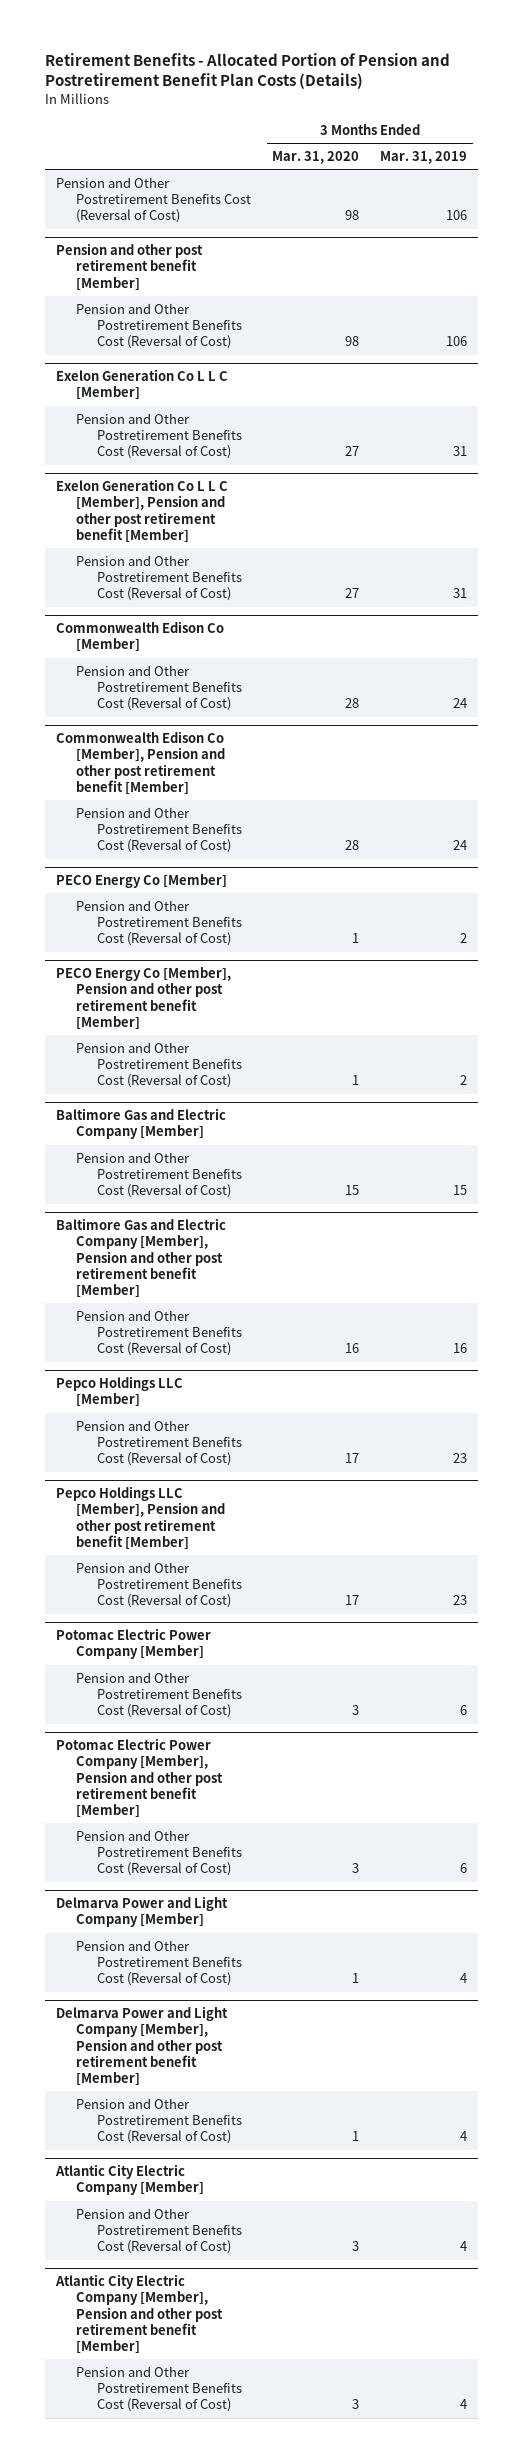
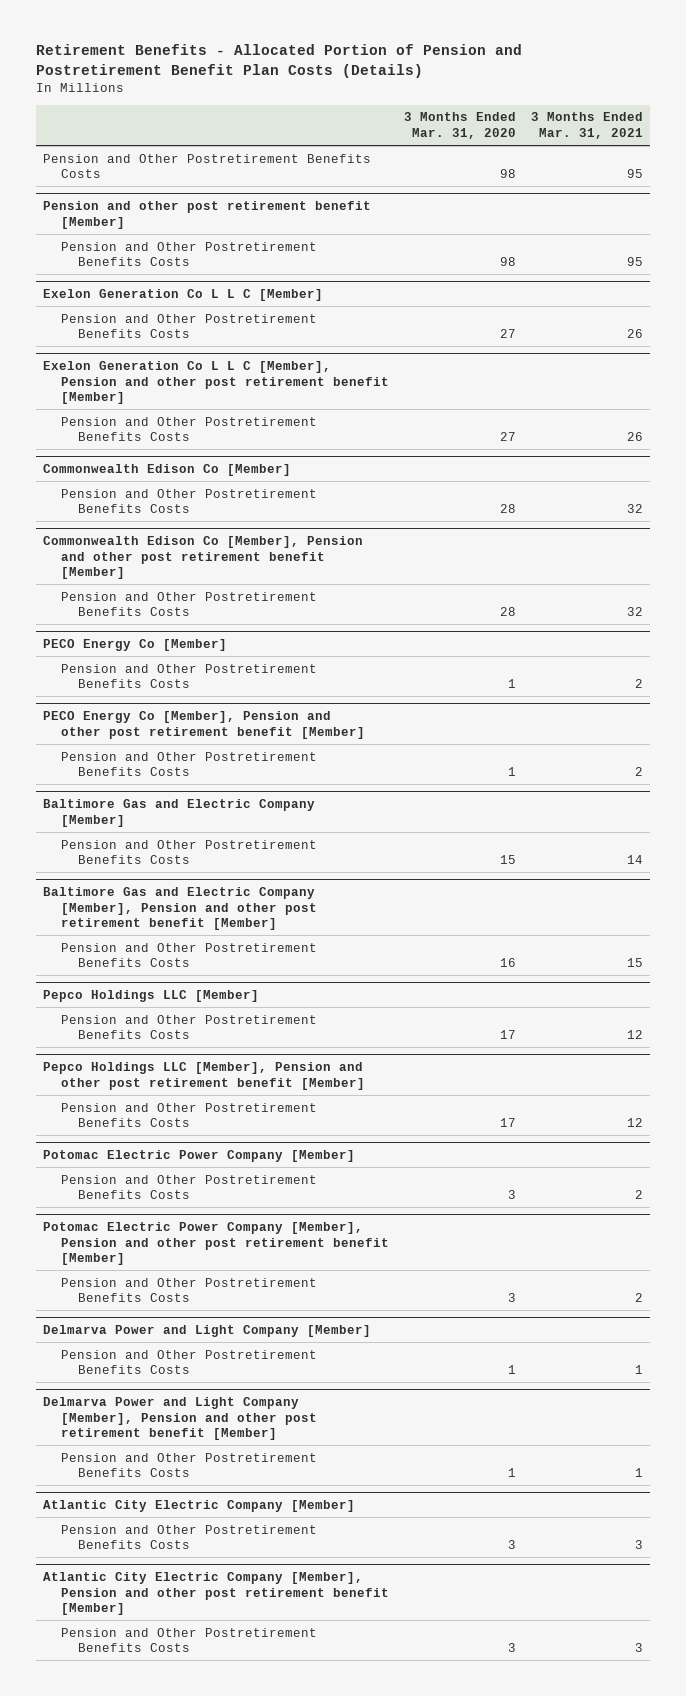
- | 3 Months Ended Mar. 31, 2020 | 3 Months Ended Mar. 31, 2019
+ | 3 Months Ended Mar. 31, 2020 | 3 Months Ended Mar. 31, 2021
- Pension and Other Postretirement Benefits Cost (Reversal of Cost) | 98 | 106
+ Pension and Other Postretirement Benefits Costs | 98 | 95
@ Pension and other post retirement benefit [Member]
- Pension and Other Postretirement Benefits Cost (Reversal of Cost) | 98 | 106
+ Pension and Other Postretirement Benefits Costs | 98 | 95
@ Exelon Generation Co L L C [Member]
- Pension and Other Postretirement Benefits Cost (Reversal of Cost) | 27 | 31
+ Pension and Other Postretirement Benefits Costs | 27 | 26
@ Exelon Generation Co L L C [Member], Pension and other post retirement benefit [Member]
- Pension and Other Postretirement Benefits Cost (Reversal of Cost) | 27 | 31
+ Pension and Other Postretirement Benefits Costs | 27 | 26
@ Commonwealth Edison Co [Member]
- Pension and Other Postretirement Benefits Cost (Reversal of Cost) | 28 | 24
+ Pension and Other Postretirement Benefits Costs | 28 | 32
@ Commonwealth Edison Co [Member], Pension and other post retirement benefit [Member]
- Pension and Other Postretirement Benefits Cost (Reversal of Cost) | 28 | 24
+ Pension and Other Postretirement Benefits Costs | 28 | 32
@ PECO Energy Co [Member]
- Pension and Other Postretirement Benefits Cost (Reversal of Cost) | 1 | 2
+ Pension and Other Postretirement Benefits Costs | 1 | 2
@ PECO Energy Co [Member], Pension and other post retirement benefit [Member]
- Pension and Other Postretirement Benefits Cost (Reversal of Cost) | 1 | 2
+ Pension and Other Postretirement Benefits Costs | 1 | 2
@ Baltimore Gas and Electric Company [Member]
- Pension and Other Postretirement Benefits Cost (Reversal of Cost) | 15 | 15
+ Pension and Other Postretirement Benefits Costs | 15 | 14
@ Baltimore Gas and Electric Company [Member], Pension and other post retirement benefit [Member]
- Pension and Other Postretirement Benefits Cost (Reversal of Cost) | 16 | 16
+ Pension and Other Postretirement Benefits Costs | 16 | 15
@ Pepco Holdings LLC [Member]
- Pension and Other Postretirement Benefits Cost (Reversal of Cost) | 17 | 23
+ Pension and Other Postretirement Benefits Costs | 17 | 12
@ Pepco Holdings LLC [Member], Pension and other post retirement benefit [Member]
- Pension and Other Postretirement Benefits Cost (Reversal of Cost) | 17 | 23
+ Pension and Other Postretirement Benefits Costs | 17 | 12
@ Potomac Electric Power Company [Member]
- Pension and Other Postretirement Benefits Cost (Reversal of Cost) | 3 | 6
+ Pension and Other Postretirement Benefits Costs | 3 | 2
@ Potomac Electric Power Company [Member], Pension and other post retirement benefit [Member]
- Pension and Other Postretirement Benefits Cost (Reversal of Cost) | 3 | 6
+ Pension and Other Postretirement Benefits Costs | 3 | 2
@ Delmarva Power and Light Company [Member]
- Pension and Other Postretirement Benefits Cost (Reversal of Cost) | 1 | 4
+ Pension and Other Postretirement Benefits Costs | 1 | 1
@ Delmarva Power and Light Company [Member], Pension and other post retirement benefit [Member]
- Pension and Other Postretirement Benefits Cost (Reversal of Cost) | 1 | 4
+ Pension and Other Postretirement Benefits Costs | 1 | 1
@ Atlantic City Electric Company [Member]
- Pension and Other Postretirement Benefits Cost (Reversal of Cost) | 3 | 4
+ Pension and Other Postretirement Benefits Costs | 3 | 3
@ Atlantic City Electric Company [Member], Pension and other post retirement benefit [Member]
- Pension and Other Postretirement Benefits Cost (Reversal of Cost) | 3 | 4
+ Pension and Other Postretirement Benefits Costs | 3 | 3

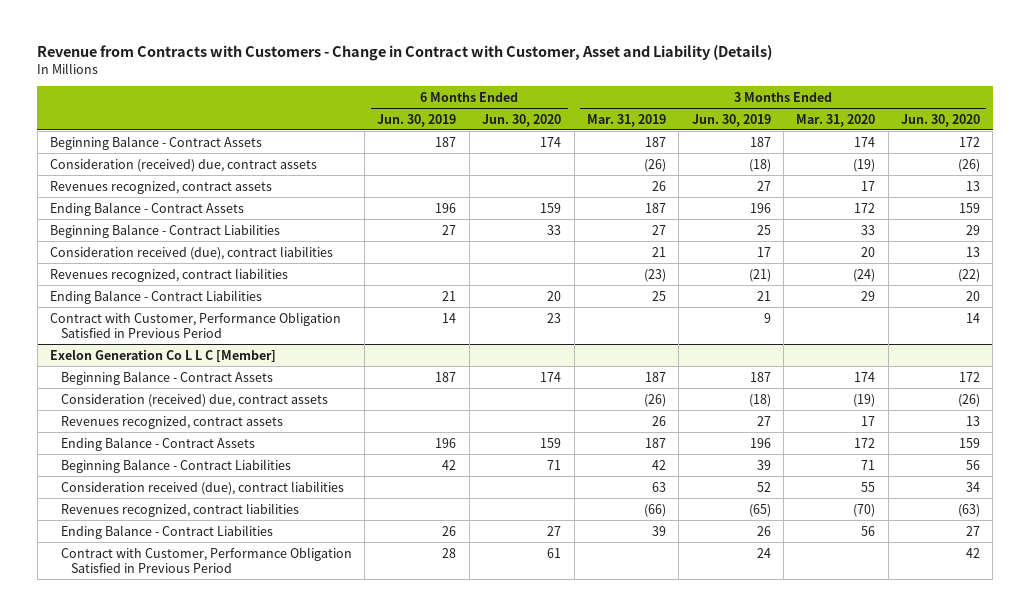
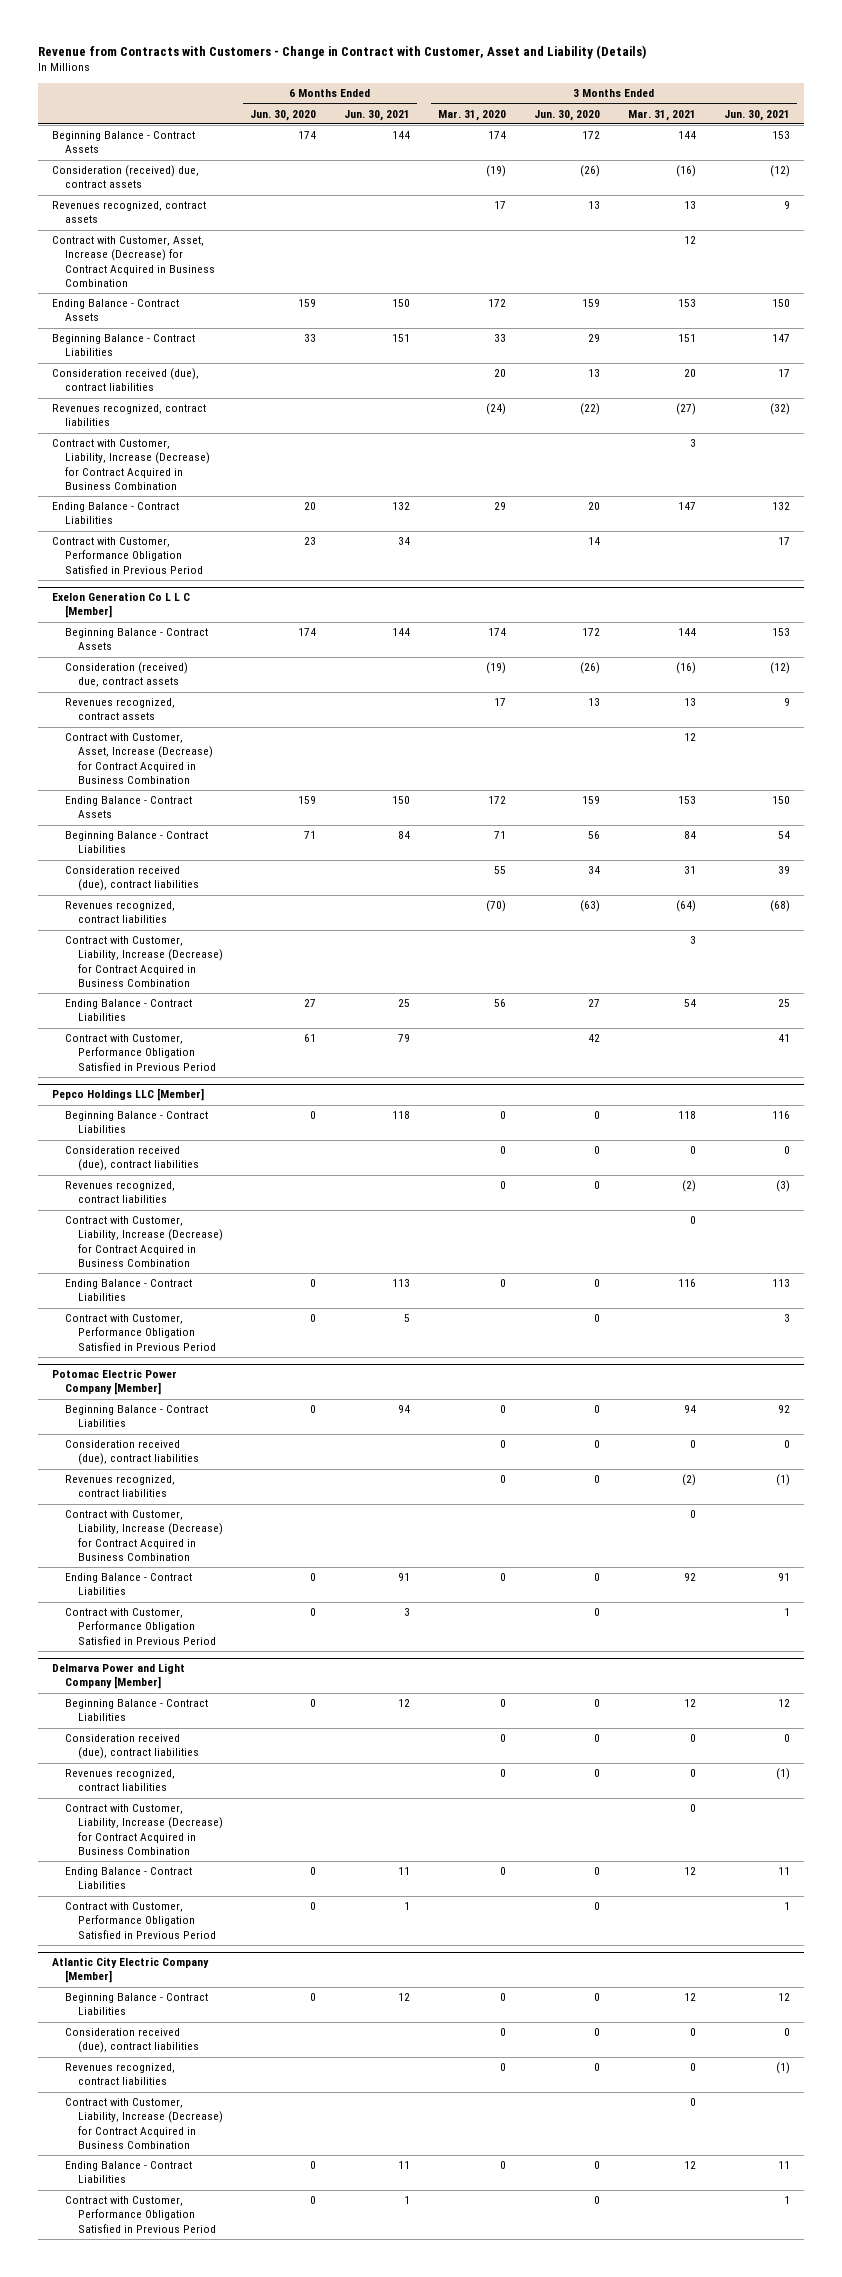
- | 6 Months Ended Jun. 30, 2019 | 6 Months Ended Jun. 30, 2020 | 3 Months Ended Mar. 31, 2019 | 3 Months Ended Jun. 30, 2019 | 3 Months Ended Mar. 31, 2020 | 3 Months Ended Jun. 30, 2020
+ | 6 Months Ended Jun. 30, 2020 | 6 Months Ended Jun. 30, 2021 | 3 Months Ended Mar. 31, 2020 | 3 Months Ended Jun. 30, 2020 | 3 Months Ended Mar. 31, 2021 | 3 Months Ended Jun. 30, 2021
+ Contract with Customer, Asset, Increase (Decrease) for Contract Acquired in Business Combination | | | | | 12 |
+ Contract with Customer, Liability, Increase (Decrease) for Contract Acquired in Business Combination | | | | | 3 |
@ Exelon Generation Co L L C [Member]
+ Contract with Customer, Asset, Increase (Decrease) for Contract Acquired in Business Combination | | | | | 12 |
+ Contract with Customer, Liability, Increase (Decrease) for Contract Acquired in Business Combination | | | | | 3 |
+ Pepco Holdings LLC [Member]
+ Beginning Balance - Contract Liabilities | 0 | 118 | 0 | 0 | 118 | 116
+ Consideration received (due), contract liabilities | | | 0 | 0 | 0 | 0
+ Revenues recognized, contract liabilities | | | 0 | 0 | (2) | (3)
+ Contract with Customer, Liability, Increase (Decrease) for Contract Acquired in Business Combination | | | | | 0 |
+ Ending Balance - Contract Liabilities | 0 | 113 | 0 | 0 | 116 | 113
+ Contract with Customer, Performance Obligation Satisfied in Previous Period | 0 | 5 | | 0 | | 3
+ Potomac Electric Power Company [Member]
+ Beginning Balance - Contract Liabilities | 0 | 94 | 0 | 0 | 94 | 92
+ Consideration received (due), contract liabilities | | | 0 | 0 | 0 | 0
+ Revenues recognized, contract liabilities | | | 0 | 0 | (2) | (1)
+ Contract with Customer, Liability, Increase (Decrease) for Contract Acquired in Business Combination | | | | | 0 |
+ Ending Balance - Contract Liabilities | 0 | 91 | 0 | 0 | 92 | 91
+ Contract with Customer, Performance Obligation Satisfied in Previous Period | 0 | 3 | | 0 | | 1
+ Delmarva Power and Light Company [Member]
+ Beginning Balance - Contract Liabilities | 0 | 12 | 0 | 0 | 12 | 12
+ Consideration received (due), contract liabilities | | | 0 | 0 | 0 | 0
+ Revenues recognized, contract liabilities | | | 0 | 0 | 0 | (1)
+ Contract with Customer, Liability, Increase (Decrease) for Contract Acquired in Business Combination | | | | | 0 |
+ Ending Balance - Contract Liabilities | 0 | 11 | 0 | 0 | 12 | 11
+ Contract with Customer, Performance Obligation Satisfied in Previous Period | 0 | 1 | | 0 | | 1
+ Atlantic City Electric Company [Member]
+ Beginning Balance - Contract Liabilities | 0 | 12 | 0 | 0 | 12 | 12
+ Consideration received (due), contract liabilities | | | 0 | 0 | 0 | 0
+ Revenues recognized, contract liabilities | | | 0 | 0 | 0 | (1)
+ Contract with Customer, Liability, Increase (Decrease) for Contract Acquired in Business Combination | | | | | 0 |
+ Ending Balance - Contract Liabilities | 0 | 11 | 0 | 0 | 12 | 11
+ Contract with Customer, Performance Obligation Satisfied in Previous Period | 0 | 1 | | 0 | | 1

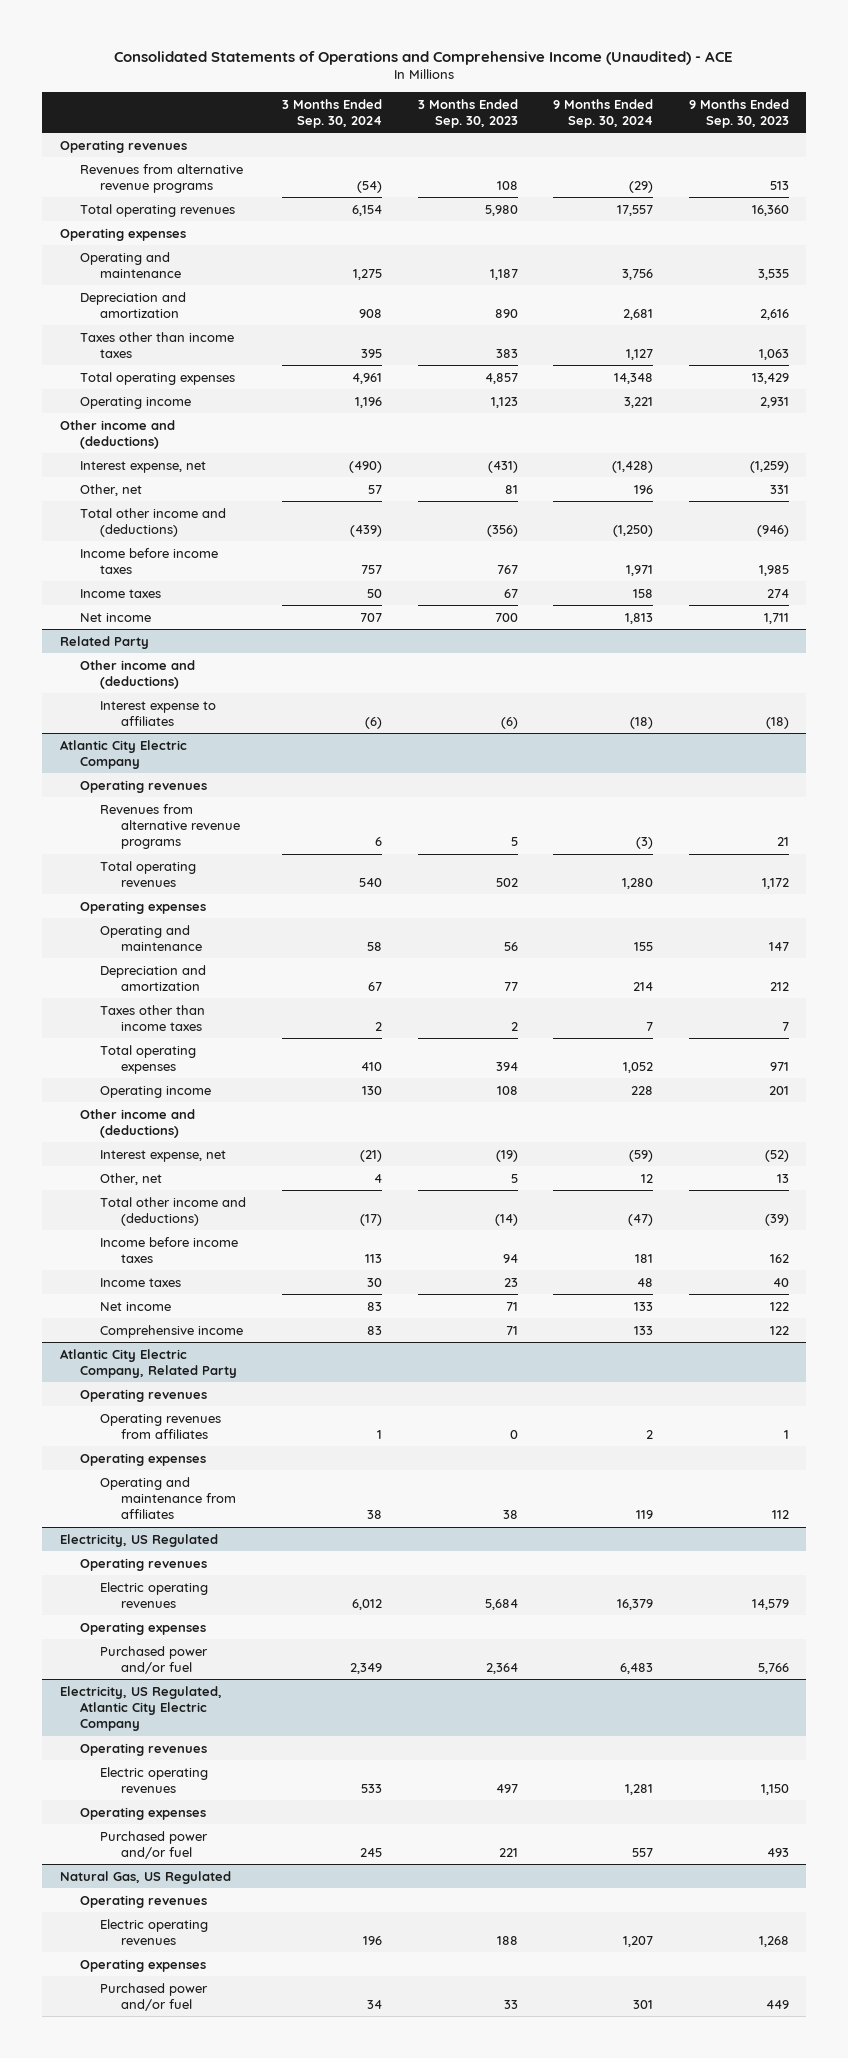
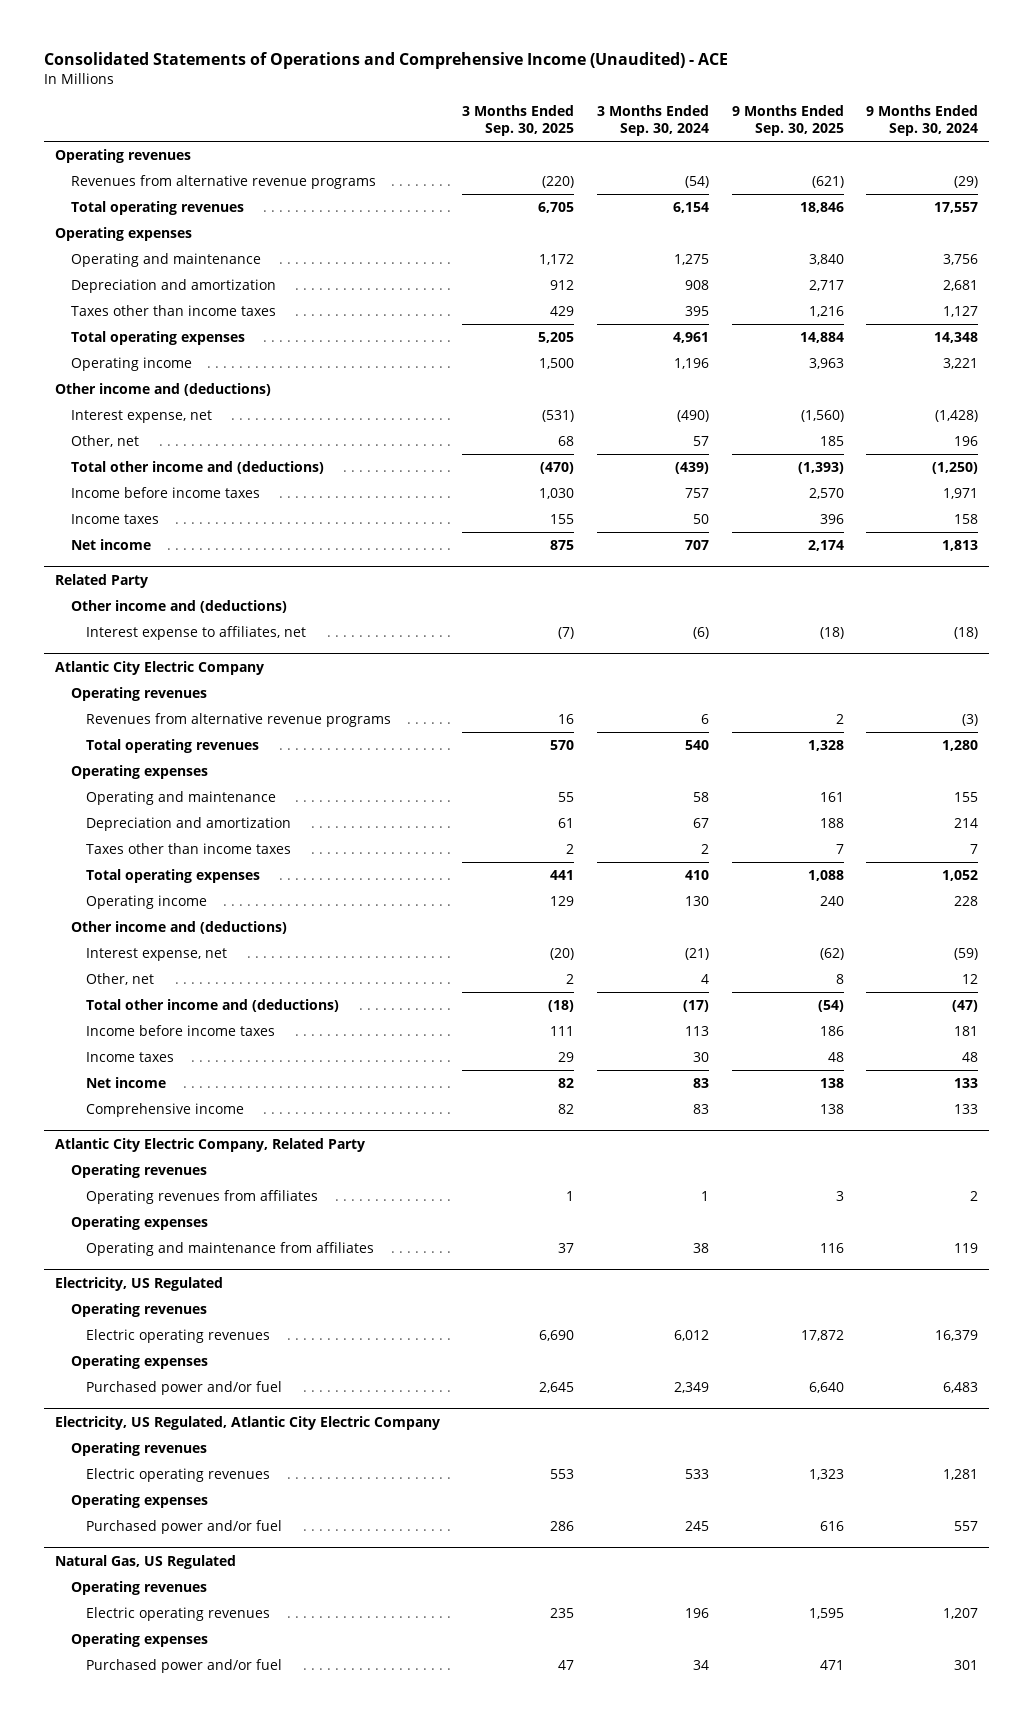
- | 3 Months Ended Sep. 30, 2024 | 3 Months Ended Sep. 30, 2023 | 9 Months Ended Sep. 30, 2024 | 9 Months Ended Sep. 30, 2023
+ | 3 Months Ended Sep. 30, 2025 | 3 Months Ended Sep. 30, 2024 | 9 Months Ended Sep. 30, 2025 | 9 Months Ended Sep. 30, 2024
@ Related Party
- Interest expense to affiliates | (6) | (6) | (18) | (18)
+ Interest expense to affiliates, net | (7) | (6) | (18) | (18)

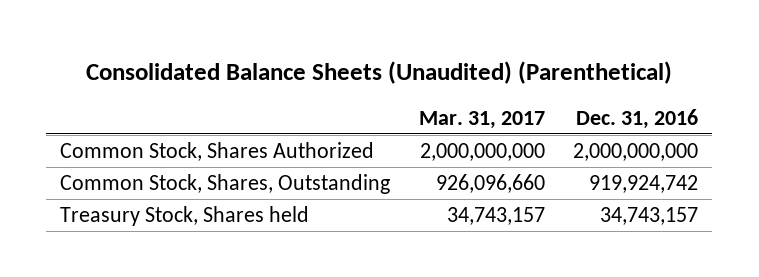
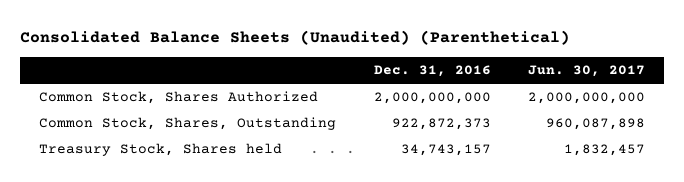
- | Mar. 31, 2017 | Dec. 31, 2016
+ | Dec. 31, 2016 | Jun. 30, 2017
- Common Stock, Shares, Outstanding | 926,096,660 | 919,924,742
+ Common Stock, Shares, Outstanding | 922,872,373 | 960,087,898

